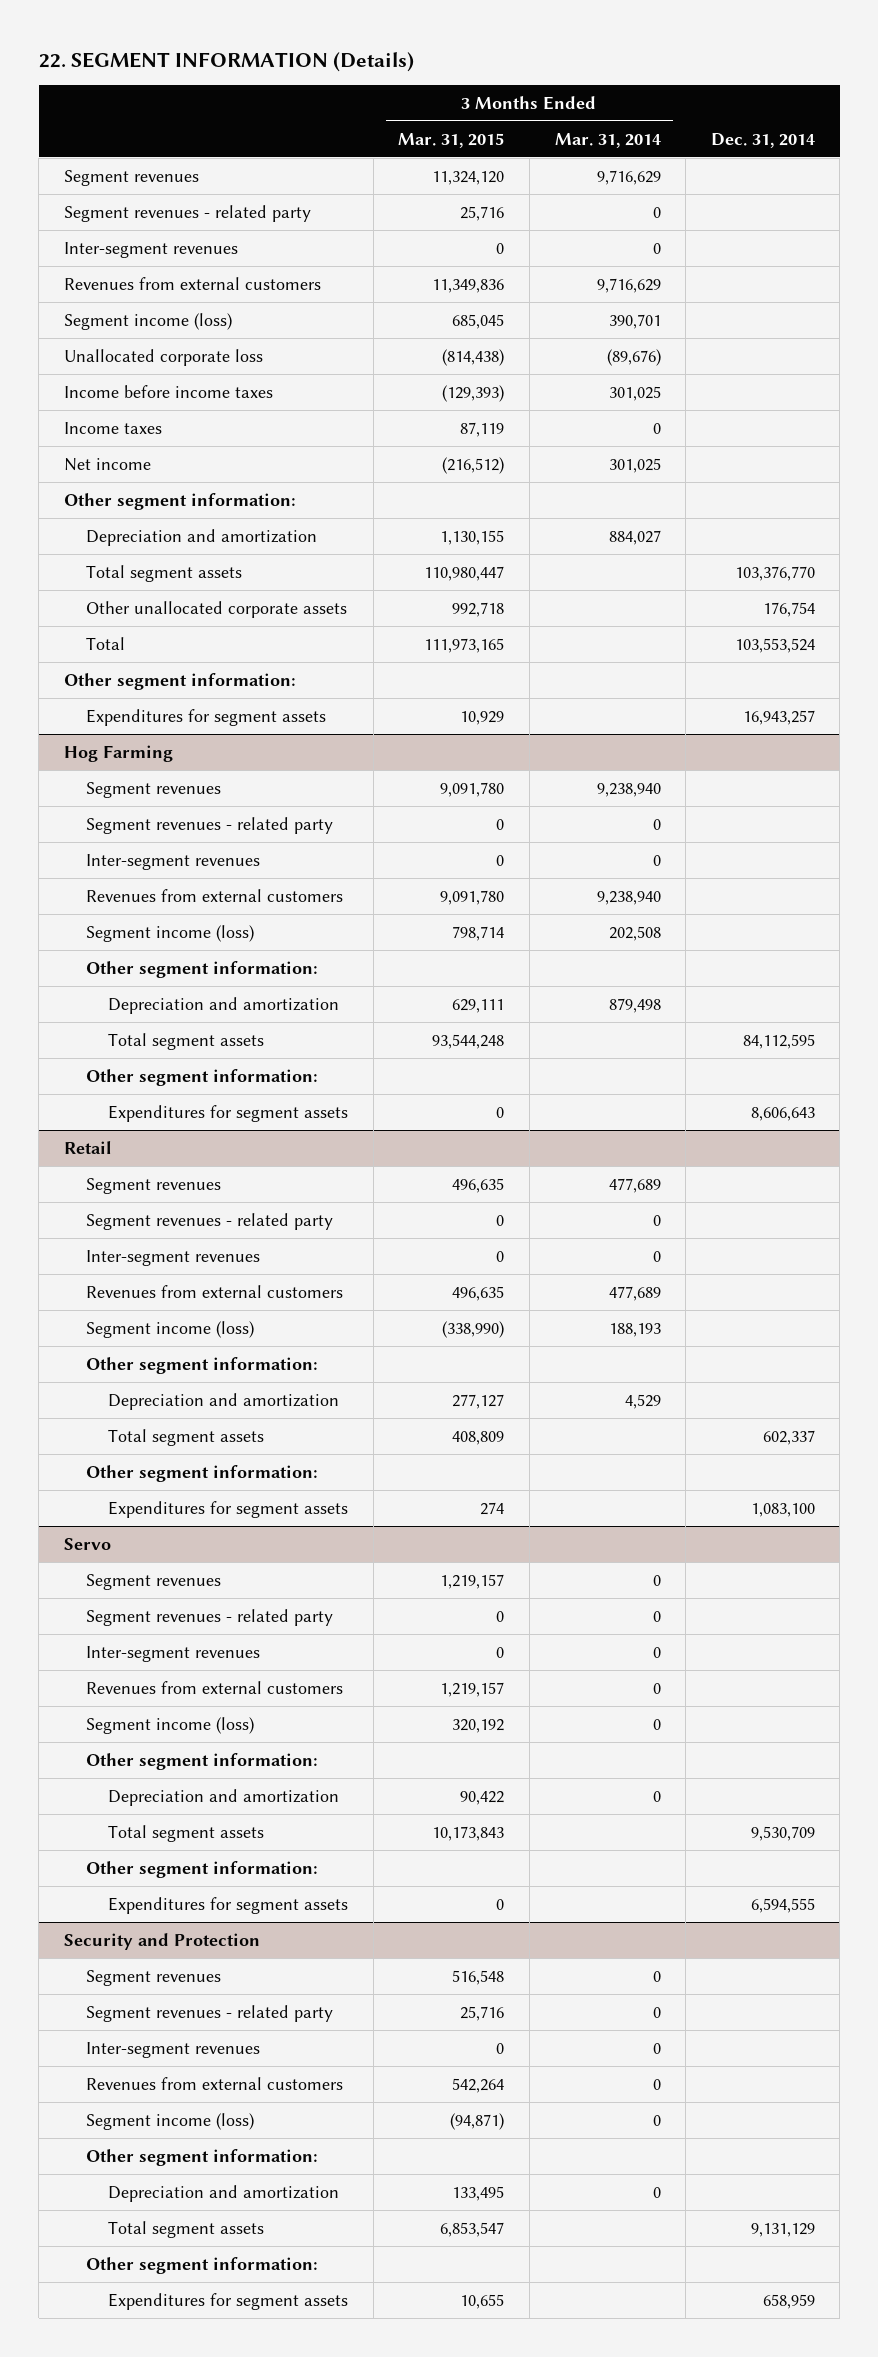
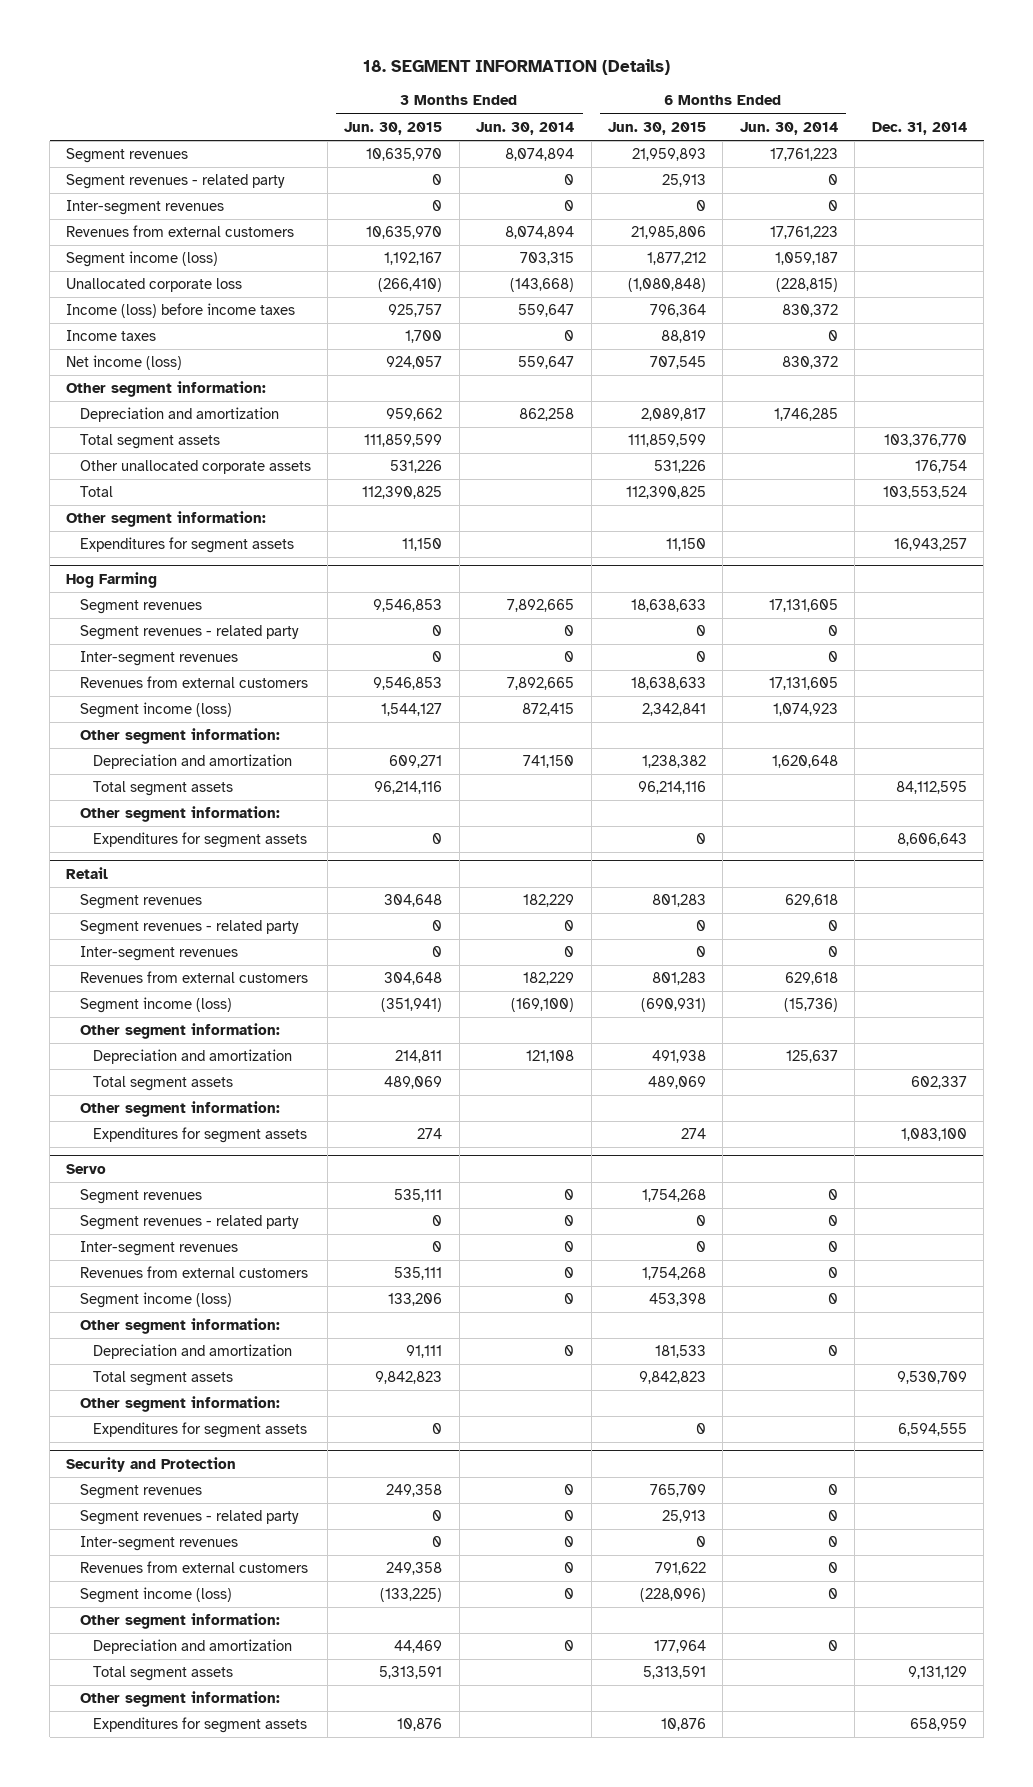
- 22. SEGMENT INFORMATION (Details)
+ 18. SEGMENT INFORMATION (Details)
- | 3 Months Ended Mar. 31, 2015 | 3 Months Ended Mar. 31, 2014 | Dec. 31, 2014
+ | 3 Months Ended Jun. 30, 2015 | 3 Months Ended Jun. 30, 2014 | 6 Months Ended Jun. 30, 2015 | 6 Months Ended Jun. 30, 2014 | Dec. 31, 2014
- Income before income taxes | (129,393) | 301,025 |
+ Income (loss) before income taxes | 925,757 | 559,647 | 796,364 | 830,372 |
- Net income | (216,512) | 301,025 |
+ Net income (loss) | 924,057 | 559,647 | 707,545 | 830,372 |

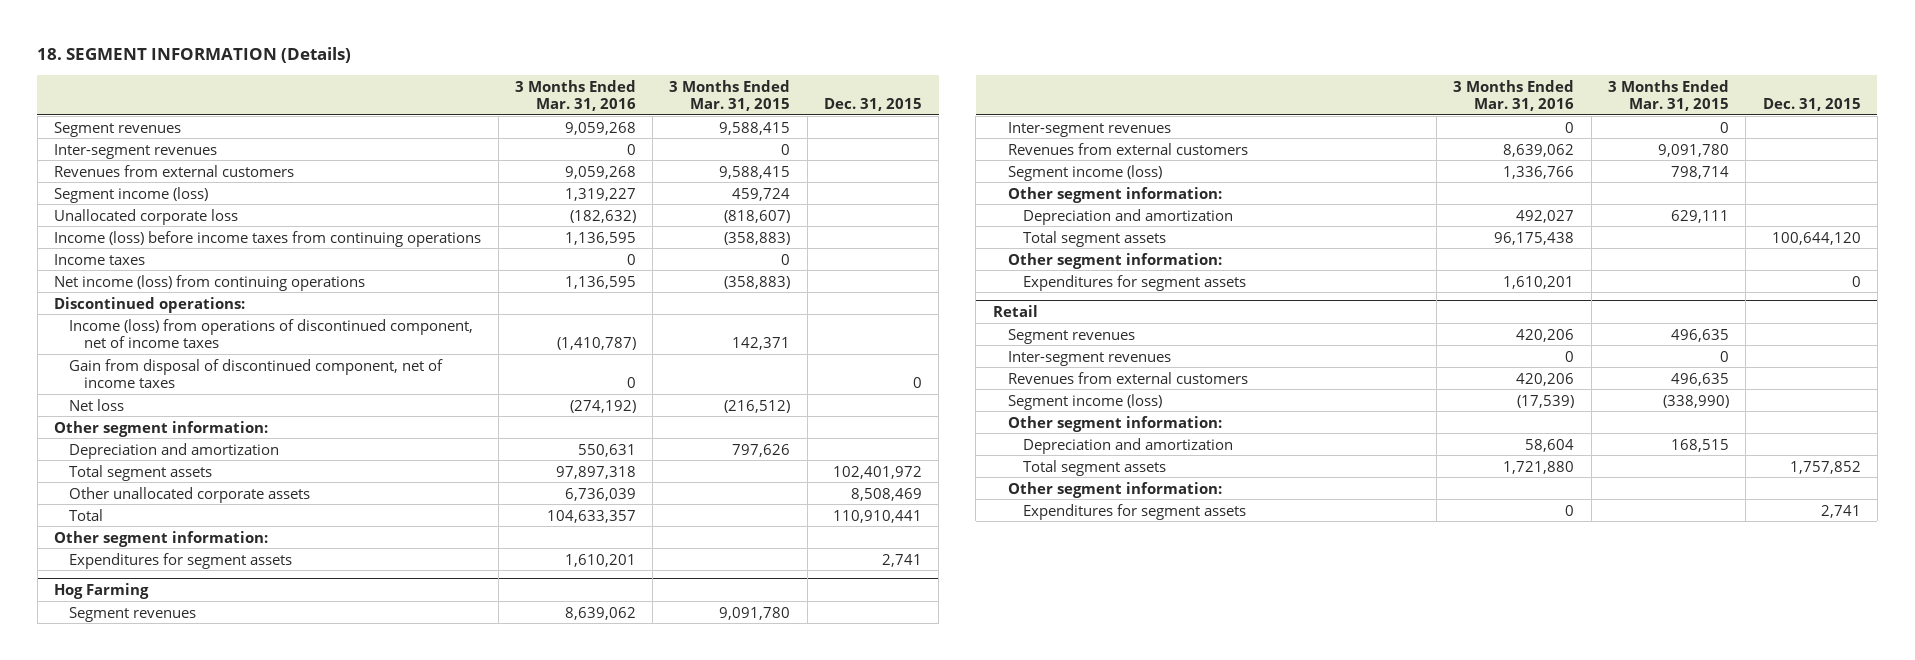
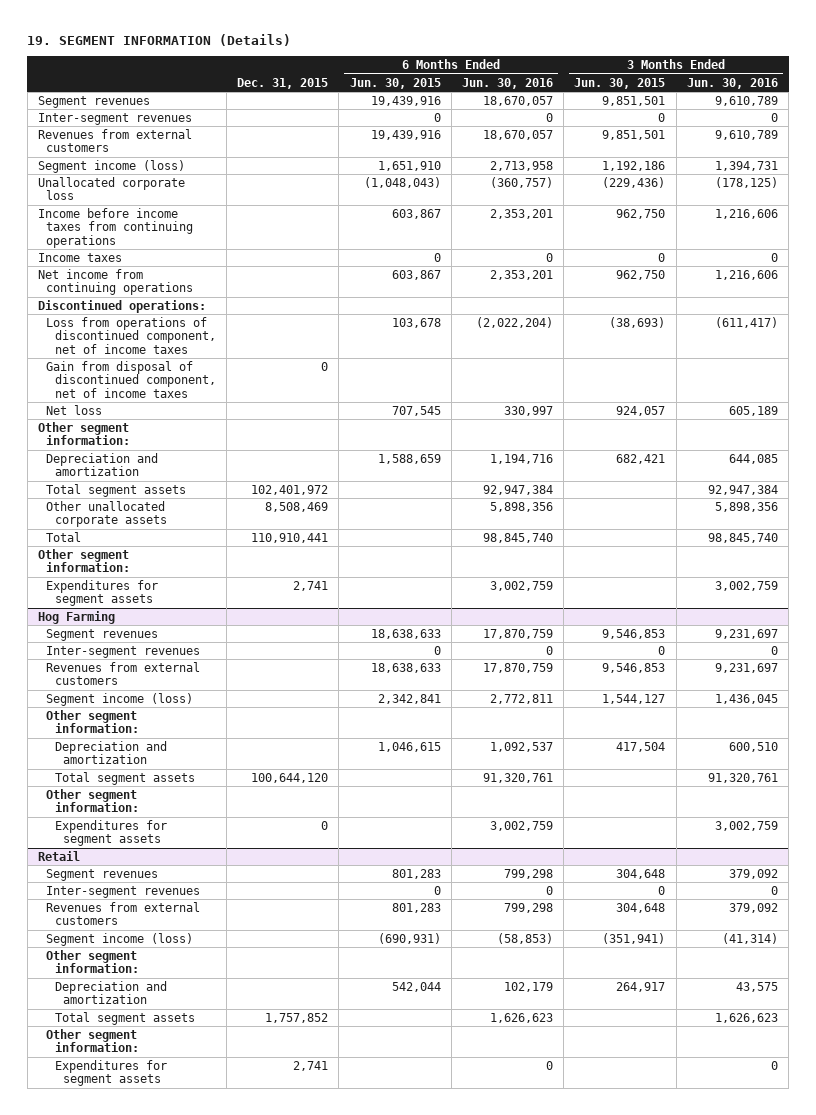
- 18. SEGMENT INFORMATION (Details)
+ 19. SEGMENT INFORMATION (Details)
- | 3 Months Ended Mar. 31, 2016 | 3 Months Ended Mar. 31, 2015 | Dec. 31, 2015
+ | Dec. 31, 2015 | 6 Months Ended Jun. 30, 2015 | 6 Months Ended Jun. 30, 2016 | 3 Months Ended Jun. 30, 2015 | 3 Months Ended Jun. 30, 2016
- Income (loss) before income taxes from continuing operations | 1,136,595 | (358,883) |
+ Income before income taxes from continuing operations | | 603,867 | 2,353,201 | 962,750 | 1,216,606
- Net income (loss) from continuing operations | 1,136,595 | (358,883) |
+ Net income from continuing operations | | 603,867 | 2,353,201 | 962,750 | 1,216,606
- Income (loss) from operations of discontinued component, net of income taxes | (1,410,787) | 142,371 |
+ Loss from operations of discontinued component, net of income taxes | | 103,678 | (2,022,204) | (38,693) | (611,417)

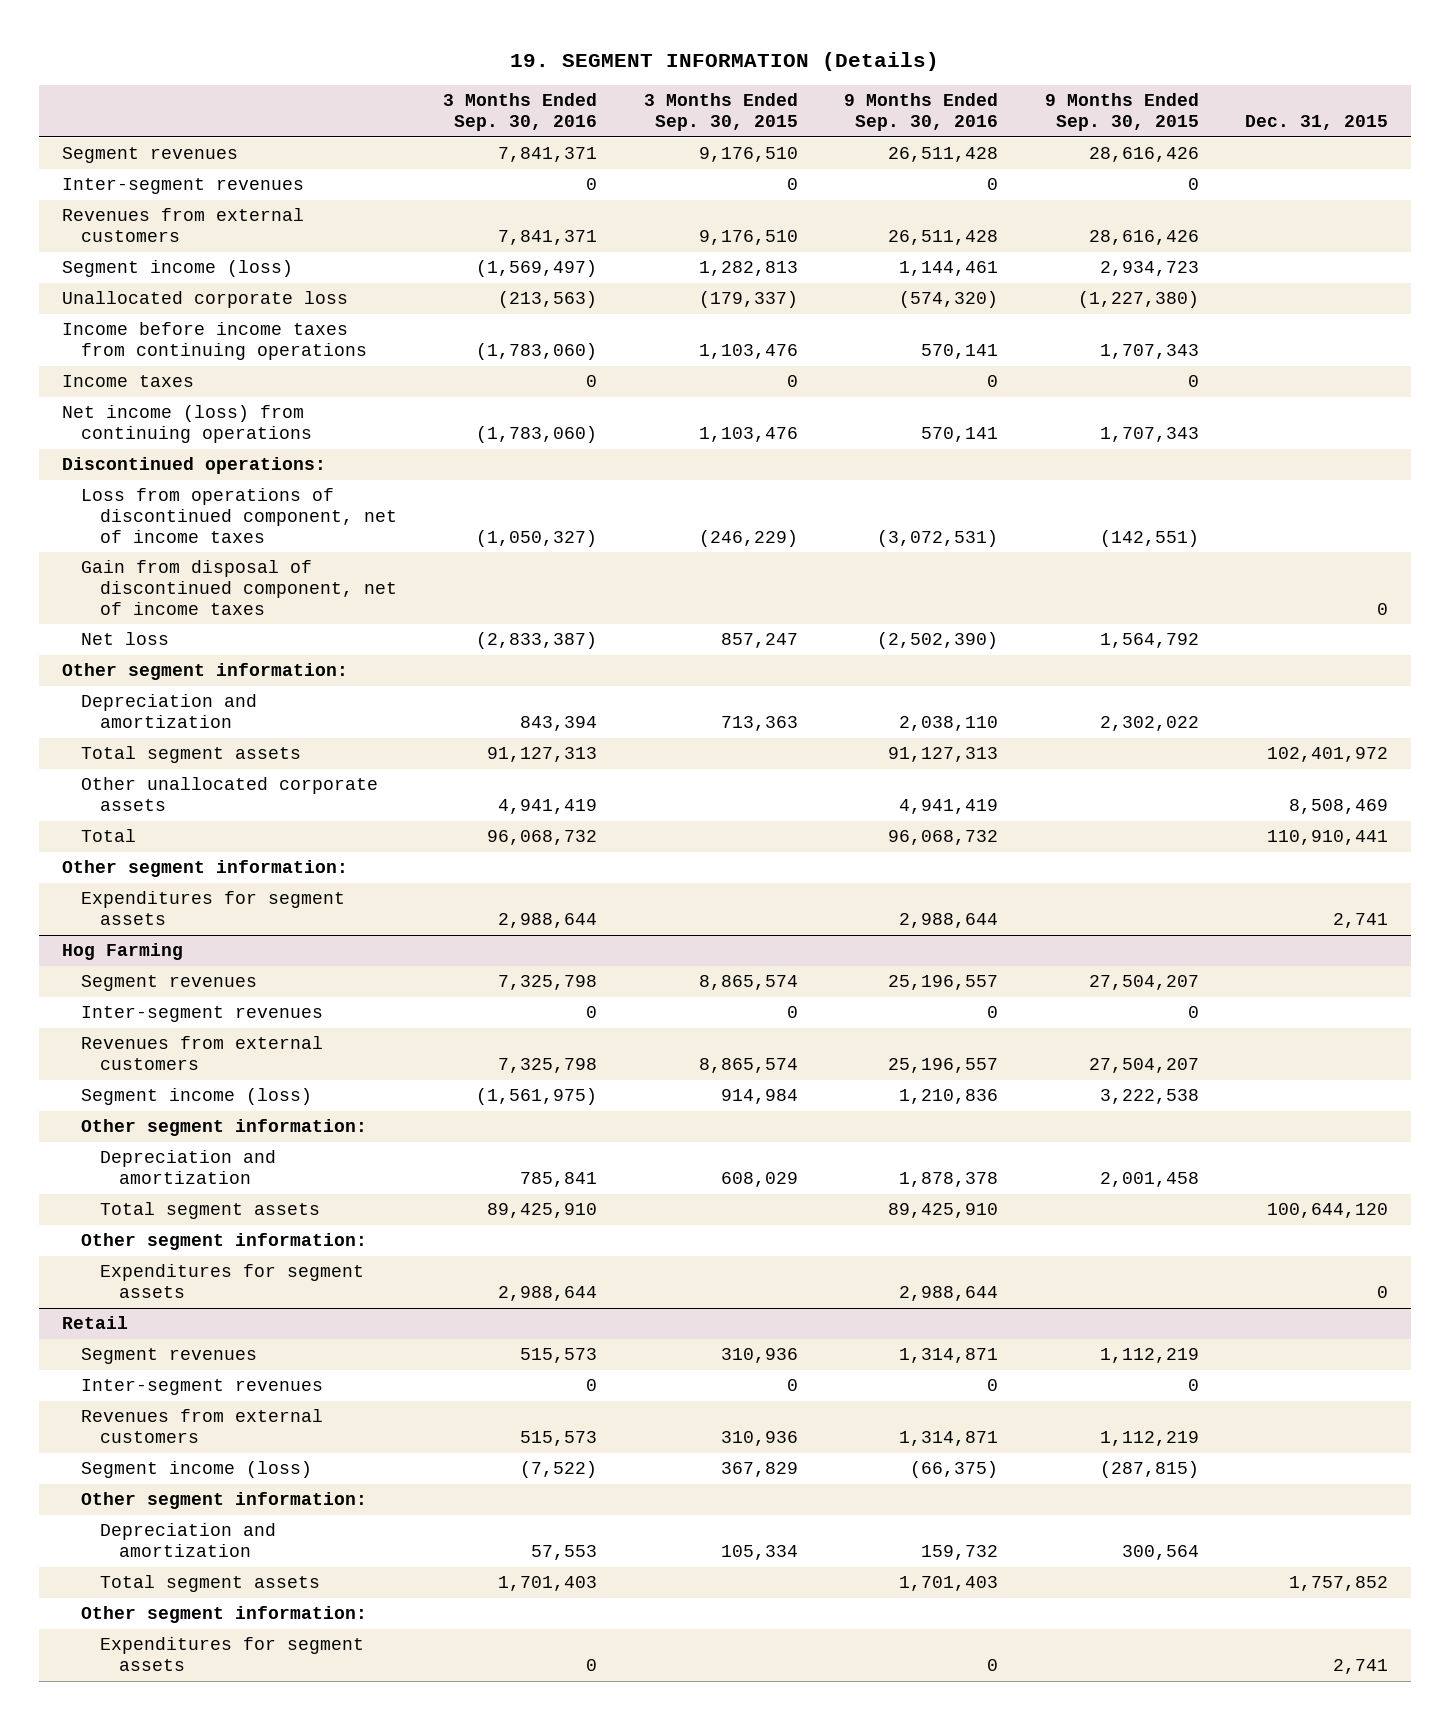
- | Dec. 31, 2015 | 6 Months Ended Jun. 30, 2015 | 6 Months Ended Jun. 30, 2016 | 3 Months Ended Jun. 30, 2015 | 3 Months Ended Jun. 30, 2016
+ | 3 Months Ended Sep. 30, 2016 | 3 Months Ended Sep. 30, 2015 | 9 Months Ended Sep. 30, 2016 | 9 Months Ended Sep. 30, 2015 | Dec. 31, 2015
- Net income from continuing operations | | 603,867 | 2,353,201 | 962,750 | 1,216,606
+ Net income (loss) from continuing operations | (1,783,060) | 1,103,476 | 570,141 | 1,707,343 |

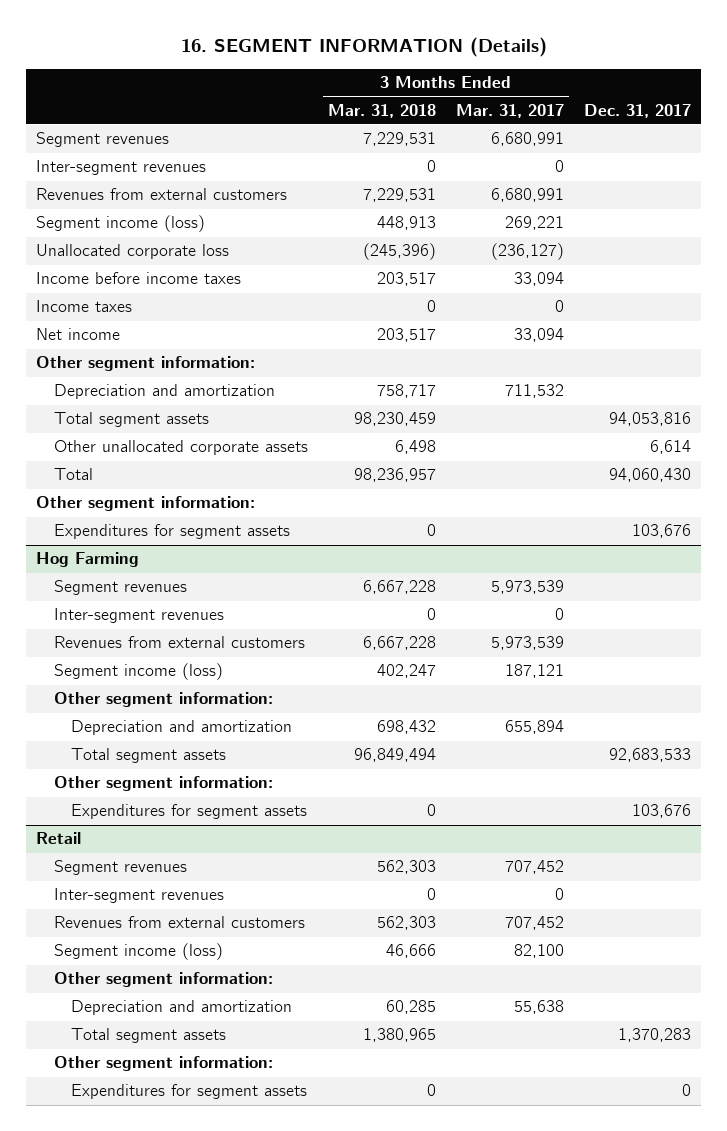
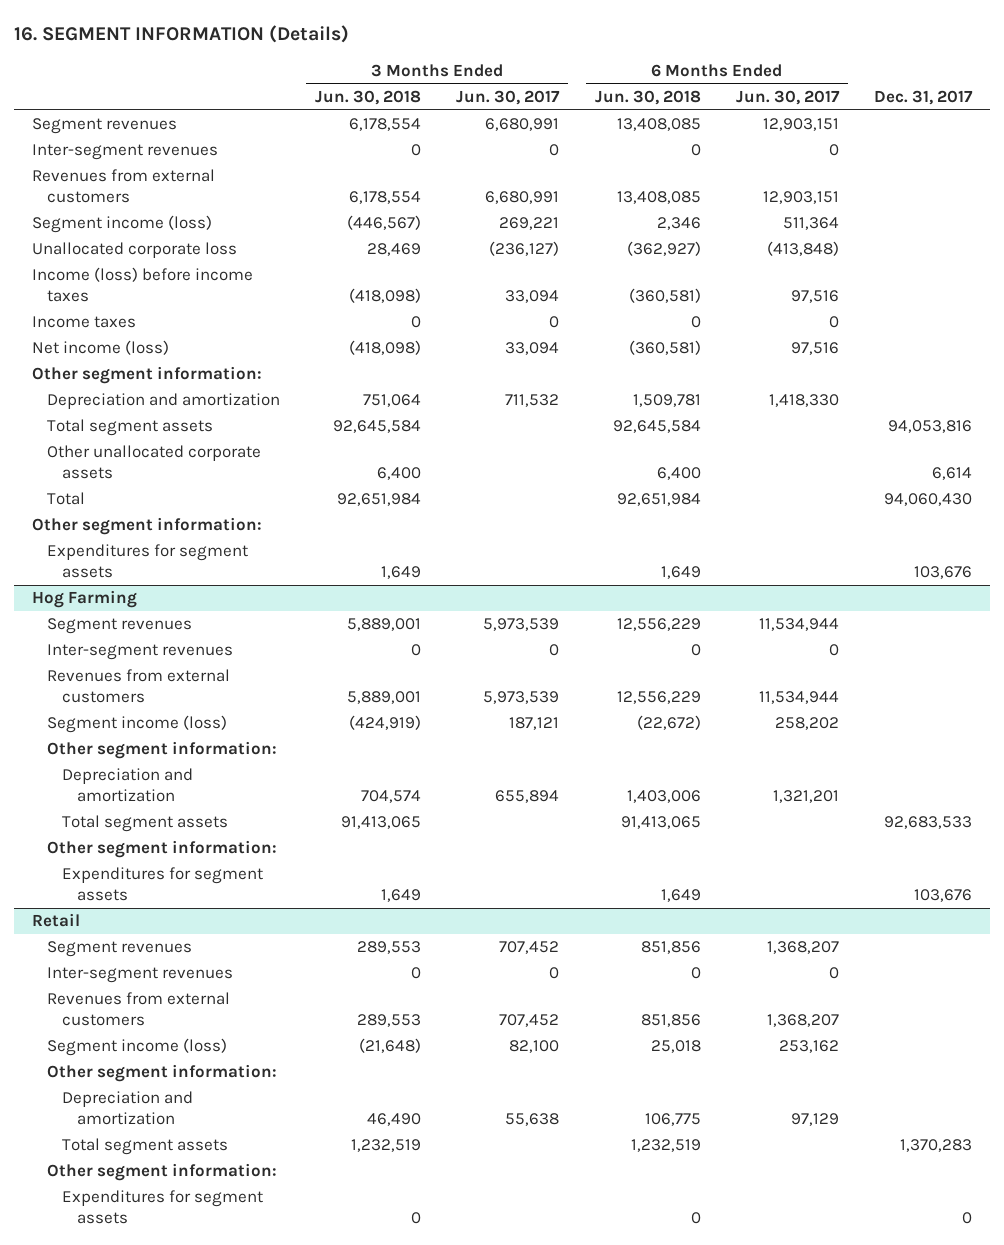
- | 3 Months Ended Mar. 31, 2018 | 3 Months Ended Mar. 31, 2017 | Dec. 31, 2017
+ | 3 Months Ended Jun. 30, 2018 | 3 Months Ended Jun. 30, 2017 | 6 Months Ended Jun. 30, 2018 | 6 Months Ended Jun. 30, 2017 | Dec. 31, 2017
- Income before income taxes | 203,517 | 33,094 |
+ Income (loss) before income taxes | (418,098) | 33,094 | (360,581) | 97,516 |
- Net income | 203,517 | 33,094 |
+ Net income (loss) | (418,098) | 33,094 | (360,581) | 97,516 |

